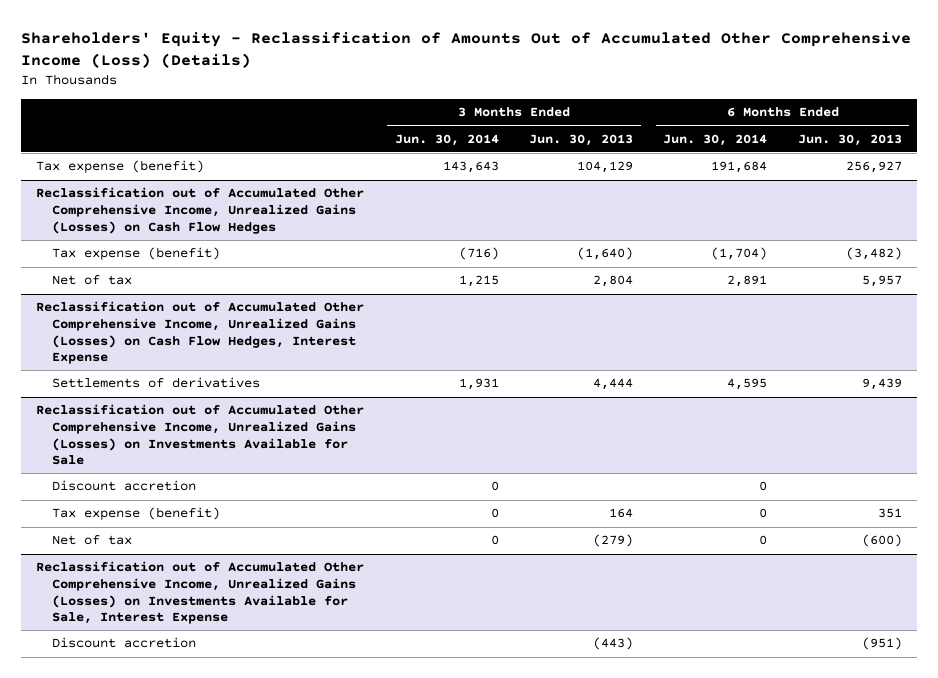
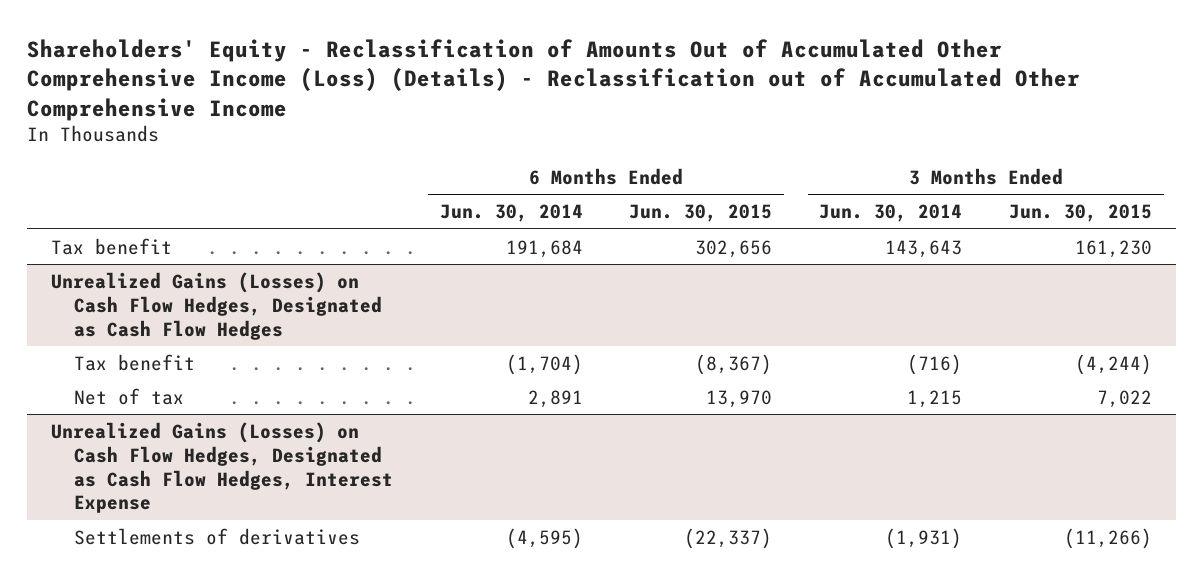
- Shareholders' Equity - Reclassification of Amounts Out of Accumulated Other Comprehensive Income (Loss) (Details)
+ Shareholders' Equity - Reclassification of Amounts Out of Accumulated Other Comprehensive Income (Loss) (Details) - Reclassification out of Accumulated Other Comprehensive Income
- | 3 Months Ended Jun. 30, 2014 | 3 Months Ended Jun. 30, 2013 | 6 Months Ended Jun. 30, 2014 | 6 Months Ended Jun. 30, 2013
+ | 6 Months Ended Jun. 30, 2014 | 6 Months Ended Jun. 30, 2015 | 3 Months Ended Jun. 30, 2014 | 3 Months Ended Jun. 30, 2015
- Tax expense (benefit) | 143,643 | 104,129 | 191,684 | 256,927
- Reclassification out of Accumulated Other Comprehensive Income, Unrealized Gains (Losses) on Cash Flow Hedges
- Tax expense (benefit) | (716) | (1,640) | (1,704) | (3,482)
+ Tax benefit | 191,684 | 302,656 | 143,643 | 161,230
+ Unrealized Gains (Losses) on Cash Flow Hedges, Designated as Cash Flow Hedges
+ Tax benefit | (1,704) | (8,367) | (716) | (4,244)
- Reclassification out of Accumulated Other Comprehensive Income, Unrealized Gains (Losses) on Cash Flow Hedges, Interest Expense
- Settlements of derivatives | 1,931 | 4,444 | 4,595 | 9,439
- Reclassification out of Accumulated Other Comprehensive Income, Unrealized Gains (Losses) on Investments Available for Sale
- Discount accretion | 0 | | 0 |
- Tax expense (benefit) | 0 | 164 | 0 | 351
- Net of tax | 0 | (279) | 0 | (600)
- Reclassification out of Accumulated Other Comprehensive Income, Unrealized Gains (Losses) on Investments Available for Sale, Interest Expense
- Discount accretion | | (443) | | (951)
+ Unrealized Gains (Losses) on Cash Flow Hedges, Designated as Cash Flow Hedges, Interest Expense
+ Settlements of derivatives | (4,595) | (22,337) | (1,931) | (11,266)

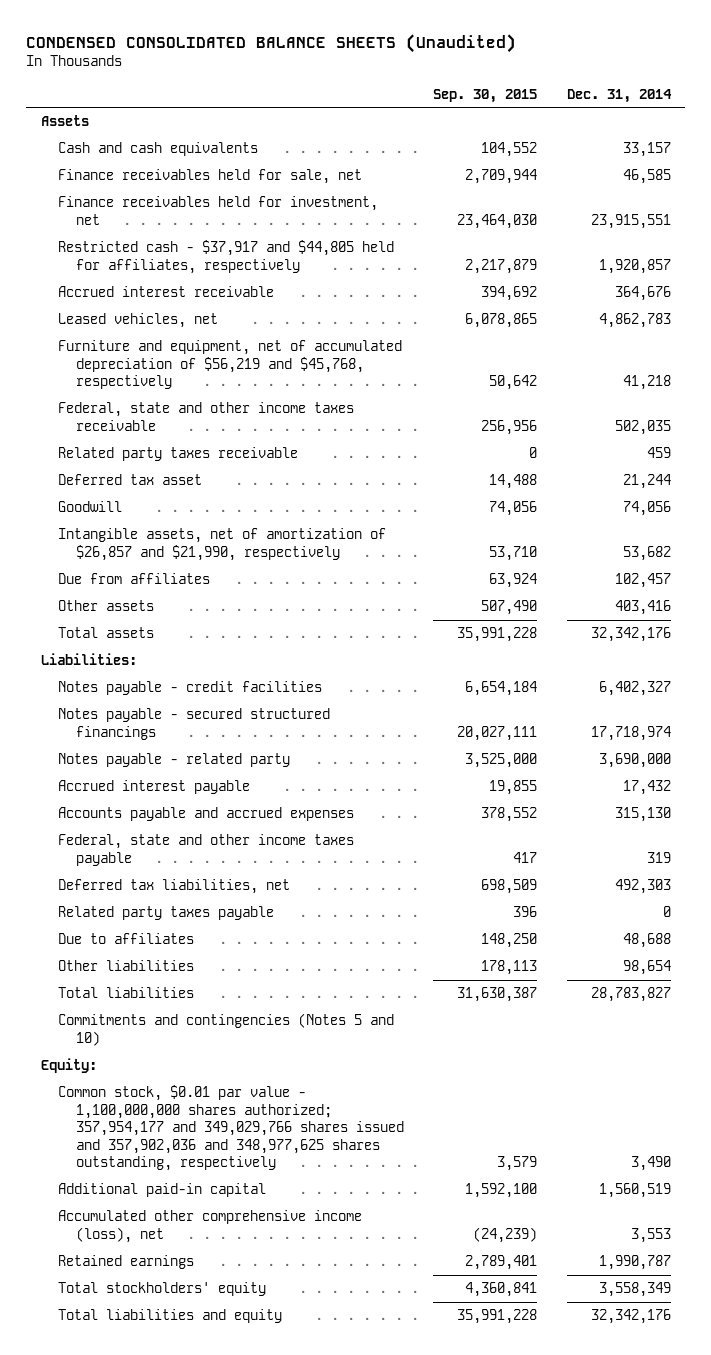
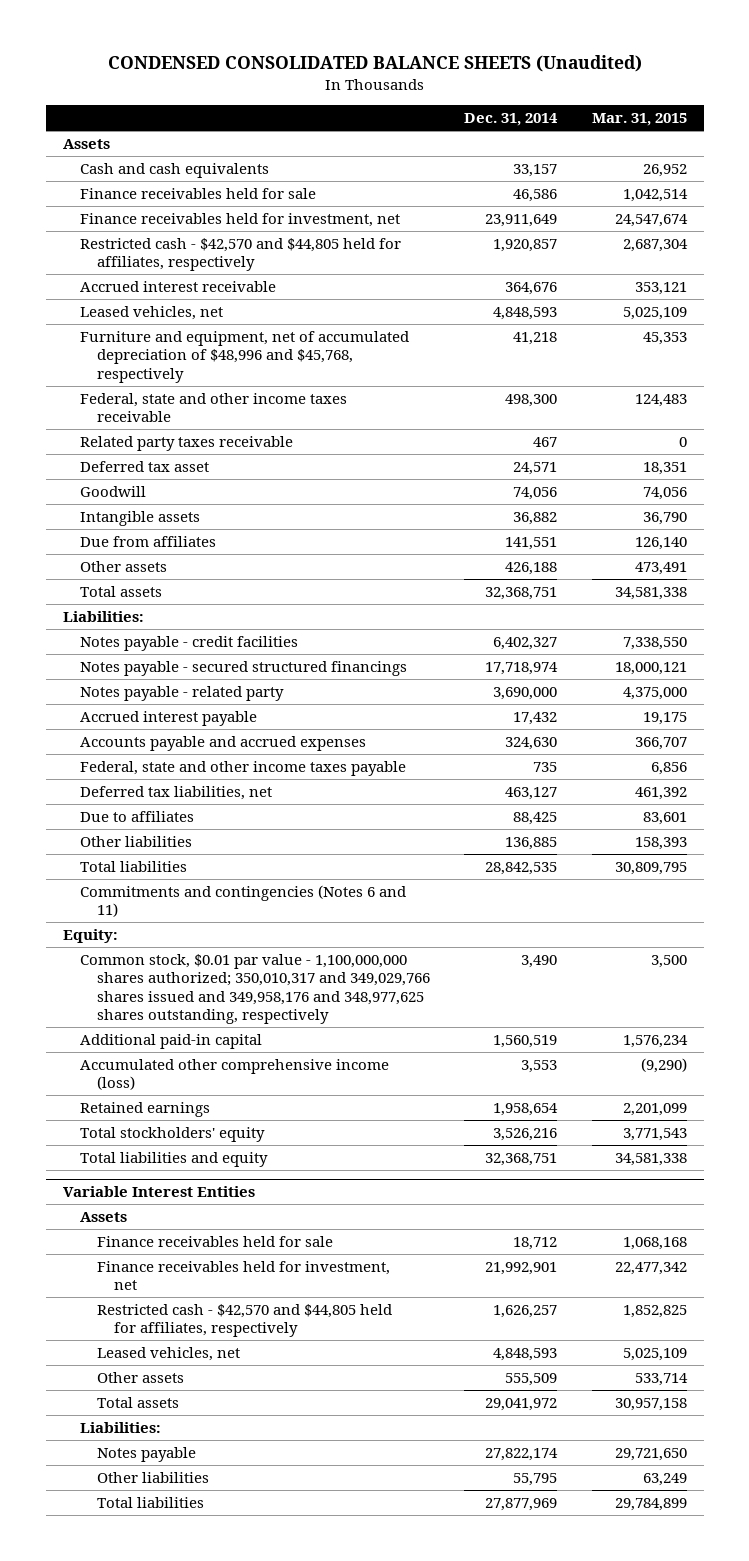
- | Sep. 30, 2015 | Dec. 31, 2014
+ | Dec. 31, 2014 | Mar. 31, 2015
- Finance receivables held for sale, net | 2,709,944 | 46,585
- Finance receivables held for investment, net | 23,464,030 | 23,915,551
- Restricted cash - $37,917 and $44,805 held for affiliates, respectively | 2,217,879 | 1,920,857
+ Finance receivables held for sale | 46,586 | 1,042,514
+ Finance receivables held for investment, net | 23,911,649 | 24,547,674
+ Restricted cash - $42,570 and $44,805 held for affiliates, respectively | 1,920,857 | 2,687,304
- Leased vehicles, net | 6,078,865 | 4,862,783
- Furniture and equipment, net of accumulated depreciation of $56,219 and $45,768, respectively | 50,642 | 41,218
- Federal, state and other income taxes receivable | 256,956 | 502,035
- Related party taxes receivable | 0 | 459
- Deferred tax asset | 14,488 | 21,244
+ Leased vehicles, net | 4,848,593 | 5,025,109
+ Furniture and equipment, net of accumulated depreciation of $48,996 and $45,768, respectively | 41,218 | 45,353
+ Federal, state and other income taxes receivable | 498,300 | 124,483
+ Related party taxes receivable | 467 | 0
+ Deferred tax asset | 24,571 | 18,351
- Intangible assets, net of amortization of $26,857 and $21,990, respectively | 53,710 | 53,682
- Due from affiliates | 63,924 | 102,457
- Other assets | 507,490 | 403,416
- Total assets | 35,991,228 | 32,342,176
+ Intangible assets | 36,882 | 36,790
+ Due from affiliates | 141,551 | 126,140
+ Other assets | 426,188 | 473,491
+ Total assets | 32,368,751 | 34,581,338
- Accounts payable and accrued expenses | 378,552 | 315,130
- Federal, state and other income taxes payable | 417 | 319
- Deferred tax liabilities, net | 698,509 | 492,303
- Related party taxes payable | 396 | 0
- Due to affiliates | 148,250 | 48,688
- Other liabilities | 178,113 | 98,654
- Total liabilities | 31,630,387 | 28,783,827
- Commitments and contingencies (Notes 5 and 10)
+ Accounts payable and accrued expenses | 324,630 | 366,707
+ Federal, state and other income taxes payable | 735 | 6,856
+ Deferred tax liabilities, net | 463,127 | 461,392
+ Due to affiliates | 88,425 | 83,601
+ Other liabilities | 136,885 | 158,393
+ Total liabilities | 28,842,535 | 30,809,795
+ Commitments and contingencies (Notes 6 and 11)
- Common stock, $0.01 par value - 1,100,000,000 shares authorized; 357,954,177 and 349,029,766 shares issued and 357,902,036 and 348,977,625 shares outstanding, respectively | 3,579 | 3,490
+ Common stock, $0.01 par value - 1,100,000,000 shares authorized; 350,010,317 and 349,029,766 shares issued and 349,958,176 and 348,977,625 shares outstanding, respectively | 3,490 | 3,500
- Accumulated other comprehensive income (loss), net | (24,239) | 3,553
- Retained earnings | 2,789,401 | 1,990,787
- Total stockholders' equity | 4,360,841 | 3,558,349
- Total liabilities and equity | 35,991,228 | 32,342,176
+ Accumulated other comprehensive income (loss) | 3,553 | (9,290)
+ Retained earnings | 1,958,654 | 2,201,099
+ Total stockholders' equity | 3,526,216 | 3,771,543
+ Total liabilities and equity | 32,368,751 | 34,581,338
+ Variable Interest Entities
+ Assets
+ Finance receivables held for sale | 18,712 | 1,068,168
+ Finance receivables held for investment, net | 21,992,901 | 22,477,342
+ Restricted cash - $42,570 and $44,805 held for affiliates, respectively | 1,626,257 | 1,852,825
+ Leased vehicles, net | 4,848,593 | 5,025,109
+ Other assets | 555,509 | 533,714
+ Total assets | 29,041,972 | 30,957,158
+ Liabilities:
+ Notes payable | 27,822,174 | 29,721,650
+ Other liabilities | 55,795 | 63,249
+ Total liabilities | 27,877,969 | 29,784,899

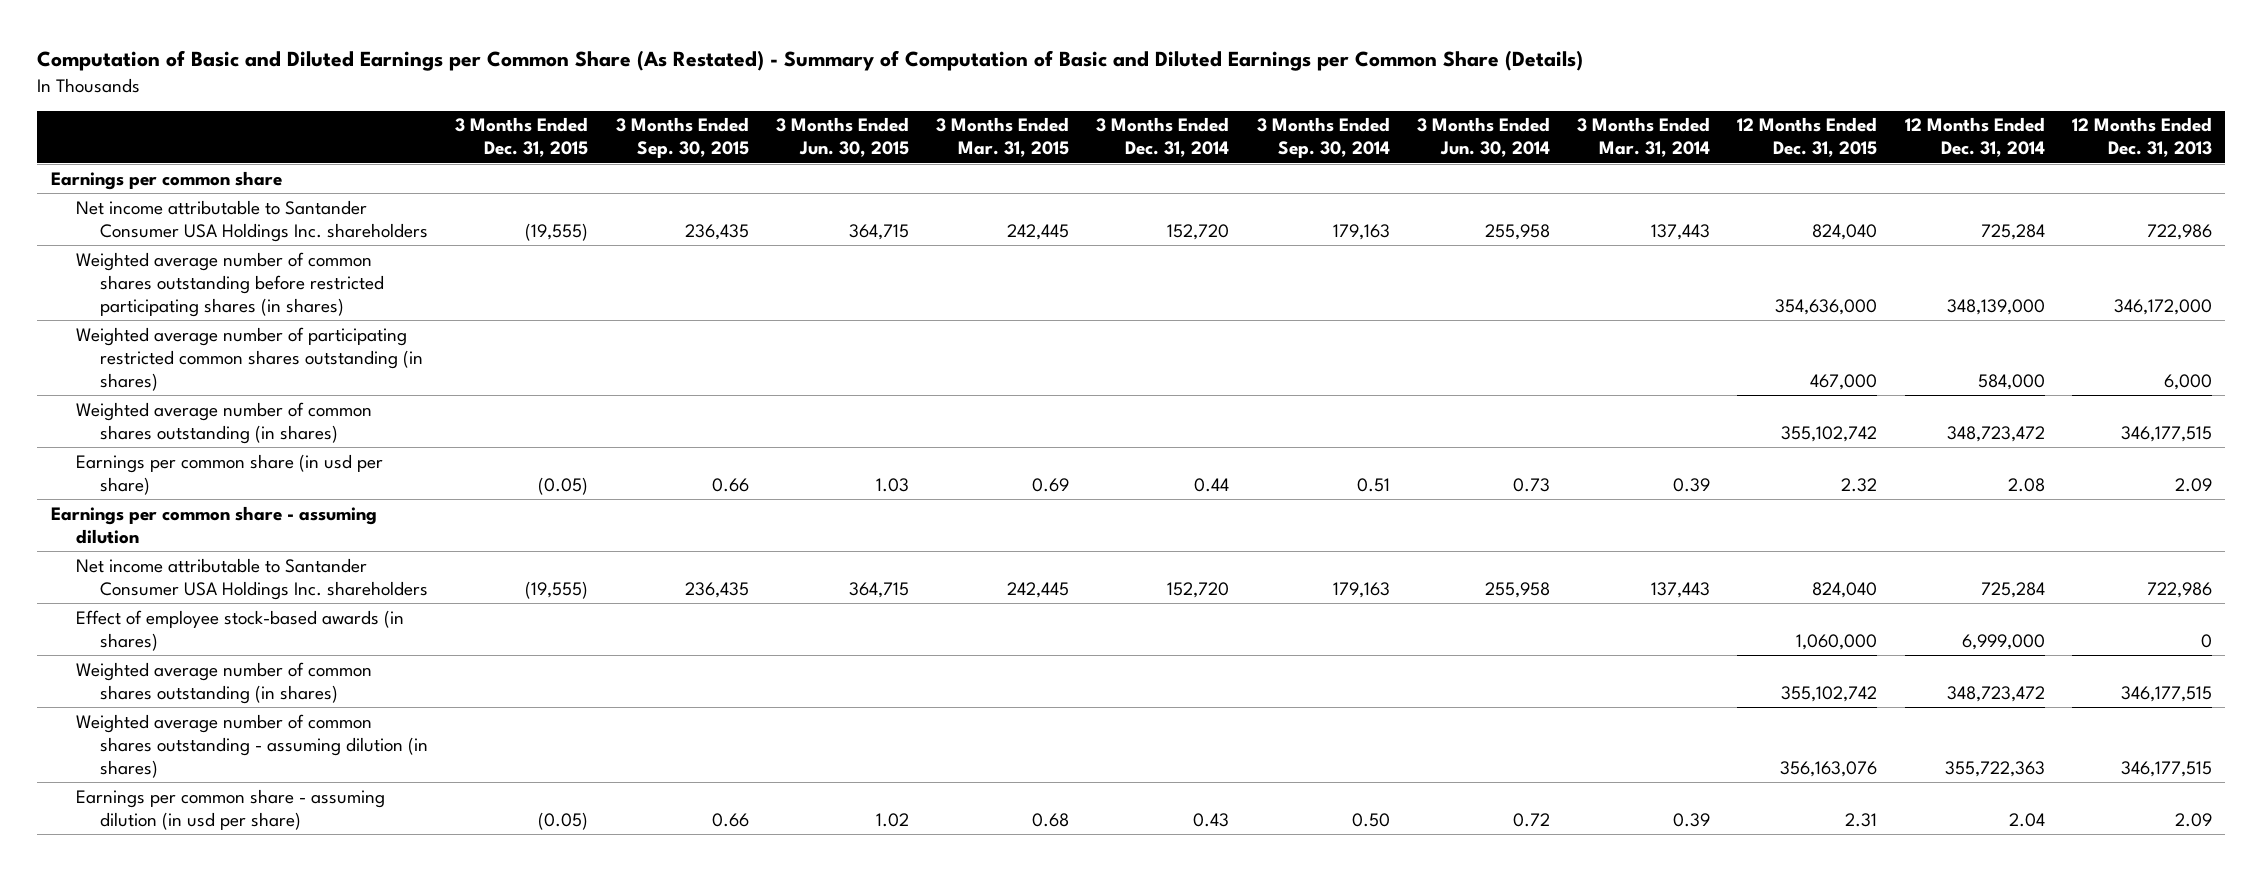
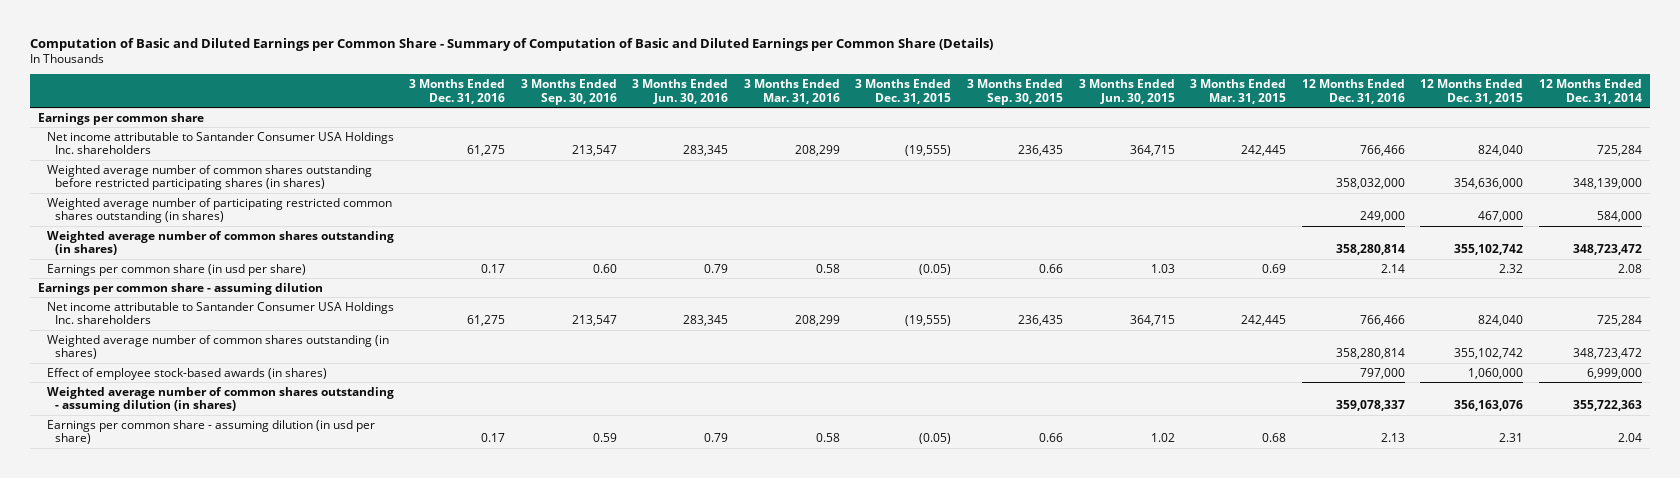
- Computation of Basic and Diluted Earnings per Common Share (As Restated) - Summary of Computation of Basic and Diluted Earnings per Common Share (Details)
+ Computation of Basic and Diluted Earnings per Common Share - Summary of Computation of Basic and Diluted Earnings per Common Share (Details)
- | 3 Months Ended Dec. 31, 2015 | 3 Months Ended Sep. 30, 2015 | 3 Months Ended Jun. 30, 2015 | 3 Months Ended Mar. 31, 2015 | 3 Months Ended Dec. 31, 2014 | 3 Months Ended Sep. 30, 2014 | 3 Months Ended Jun. 30, 2014 | 3 Months Ended Mar. 31, 2014 | 12 Months Ended Dec. 31, 2015 | 12 Months Ended Dec. 31, 2014 | 12 Months Ended Dec. 31, 2013
+ | 3 Months Ended Dec. 31, 2016 | 3 Months Ended Sep. 30, 2016 | 3 Months Ended Jun. 30, 2016 | 3 Months Ended Mar. 31, 2016 | 3 Months Ended Dec. 31, 2015 | 3 Months Ended Sep. 30, 2015 | 3 Months Ended Jun. 30, 2015 | 3 Months Ended Mar. 31, 2015 | 12 Months Ended Dec. 31, 2016 | 12 Months Ended Dec. 31, 2015 | 12 Months Ended Dec. 31, 2014
moved down: Effect of employee stock-based awards (in shares) | | | | | | | | | 797,000 | 1,060,000 | 6,999,000

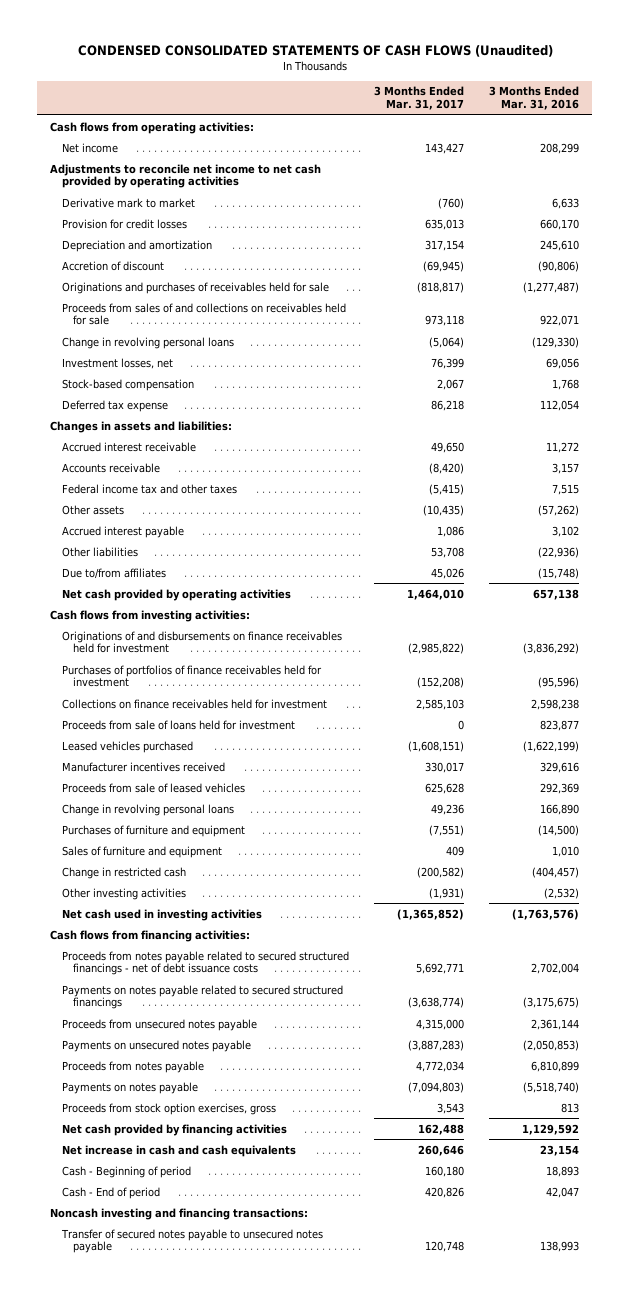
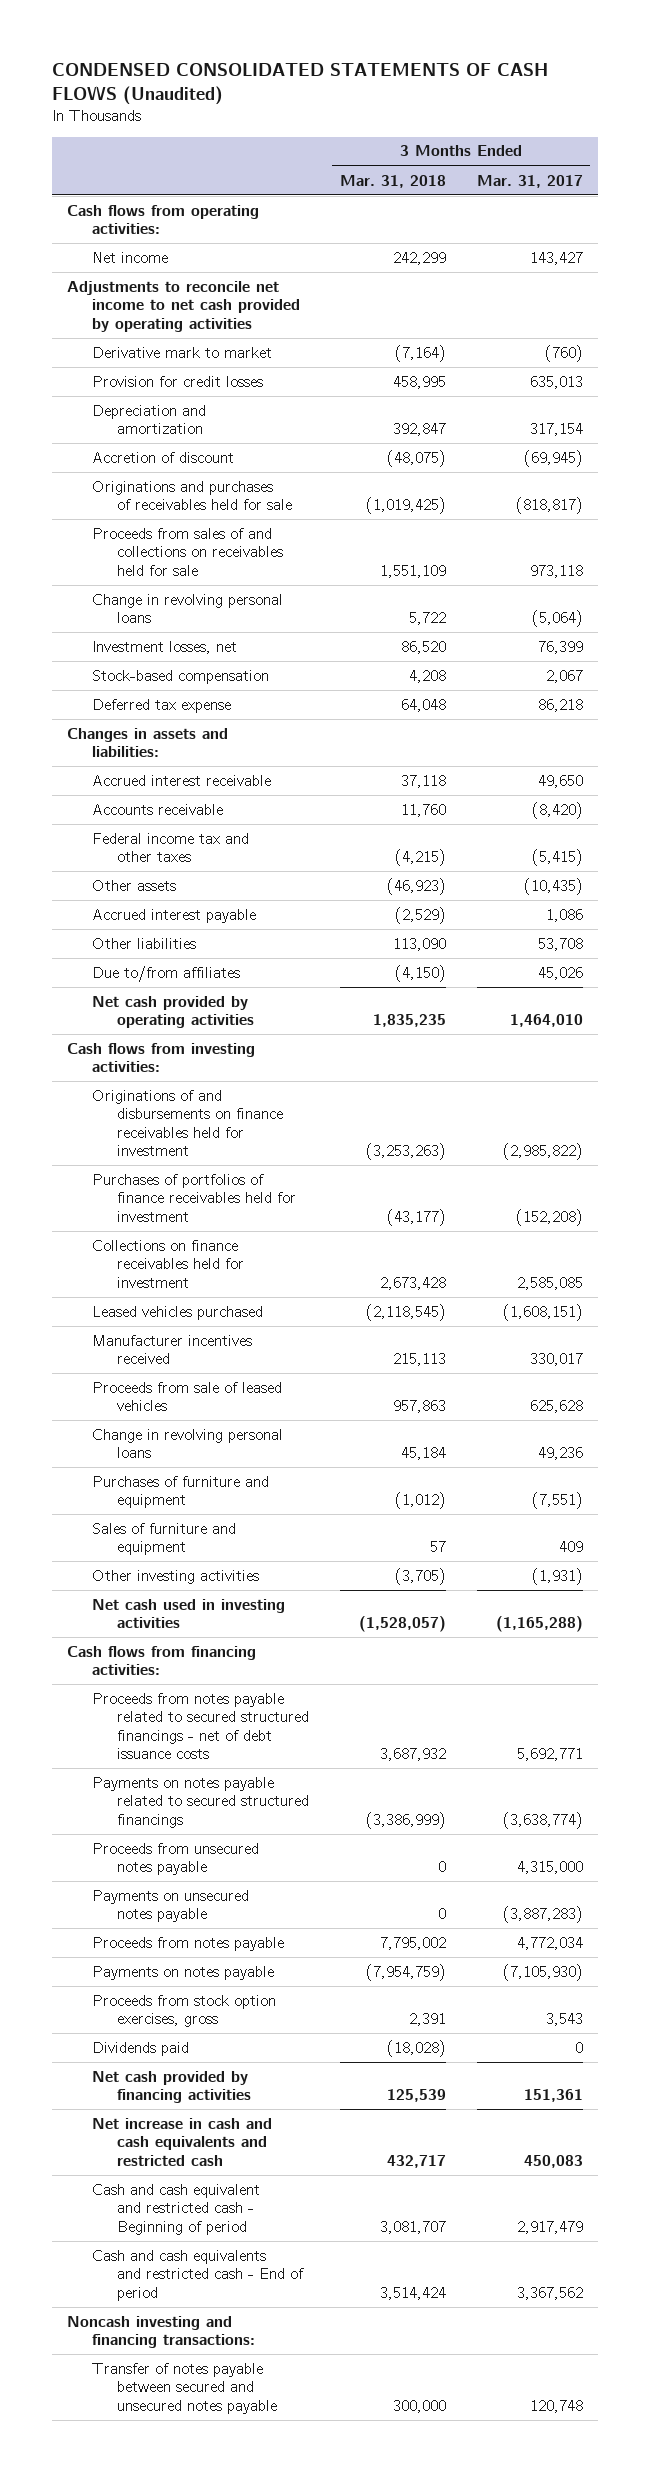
- | 3 Months Ended Mar. 31, 2017 | 3 Months Ended Mar. 31, 2016
+ | 3 Months Ended Mar. 31, 2018 | 3 Months Ended Mar. 31, 2017
- Collections on finance receivables held for investment | 2,585,103 | 2,598,238
- Proceeds from sale of loans held for investment | 0 | 823,877
+ Collections on finance receivables held for investment | 2,673,428 | 2,585,085
- Change in restricted cash | (200,582) | (404,457)
- Net cash used in investing activities | (1,365,852) | (1,763,576)
+ Net cash used in investing activities | (1,528,057) | (1,165,288)
- Payments on notes payable | (7,094,803) | (5,518,740)
+ Payments on notes payable | (7,954,759) | (7,105,930)
- Net cash provided by financing activities | 162,488 | 1,129,592
- Net increase in cash and cash equivalents | 260,646 | 23,154
- Cash - Beginning of period | 160,180 | 18,893
- Cash - End of period | 420,826 | 42,047
+ Dividends paid | (18,028) | 0
+ Net cash provided by financing activities | 125,539 | 151,361
+ Net increase in cash and cash equivalents and restricted cash | 432,717 | 450,083
+ Cash and cash equivalent and restricted cash - Beginning of period | 3,081,707 | 2,917,479
+ Cash and cash equivalents and restricted cash - End of period | 3,514,424 | 3,367,562
- Transfer of secured notes payable to unsecured notes payable | 120,748 | 138,993
+ Transfer of notes payable between secured and unsecured notes payable | 300,000 | 120,748

